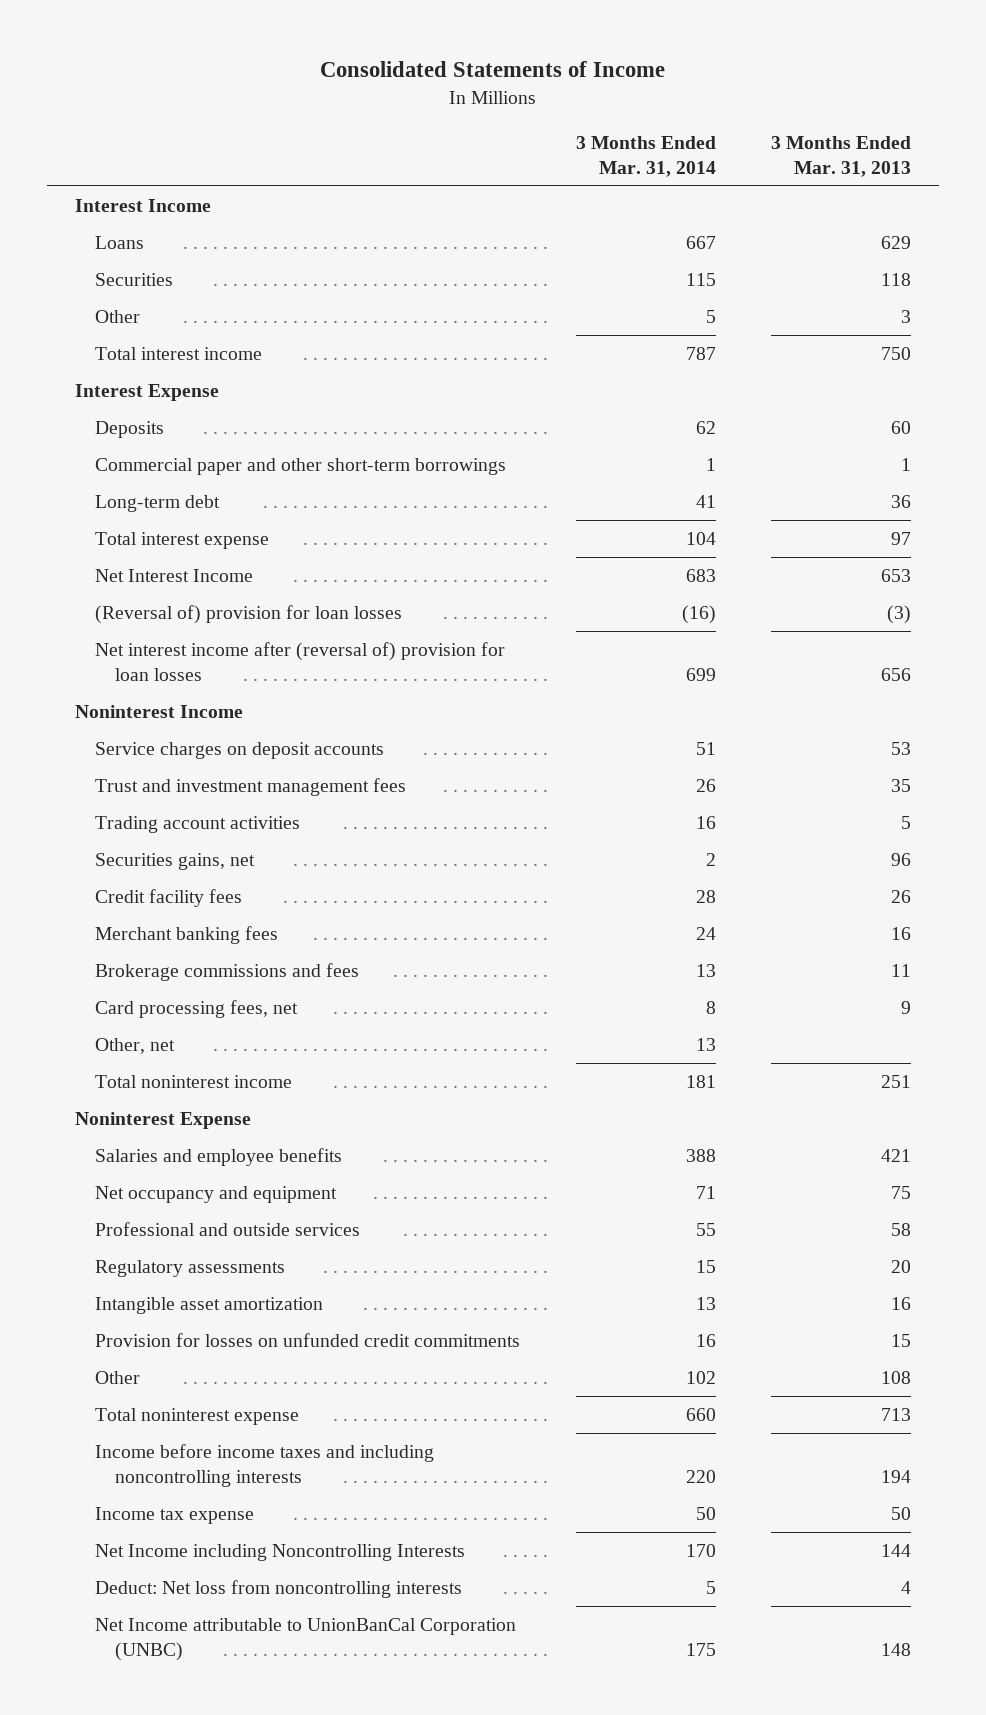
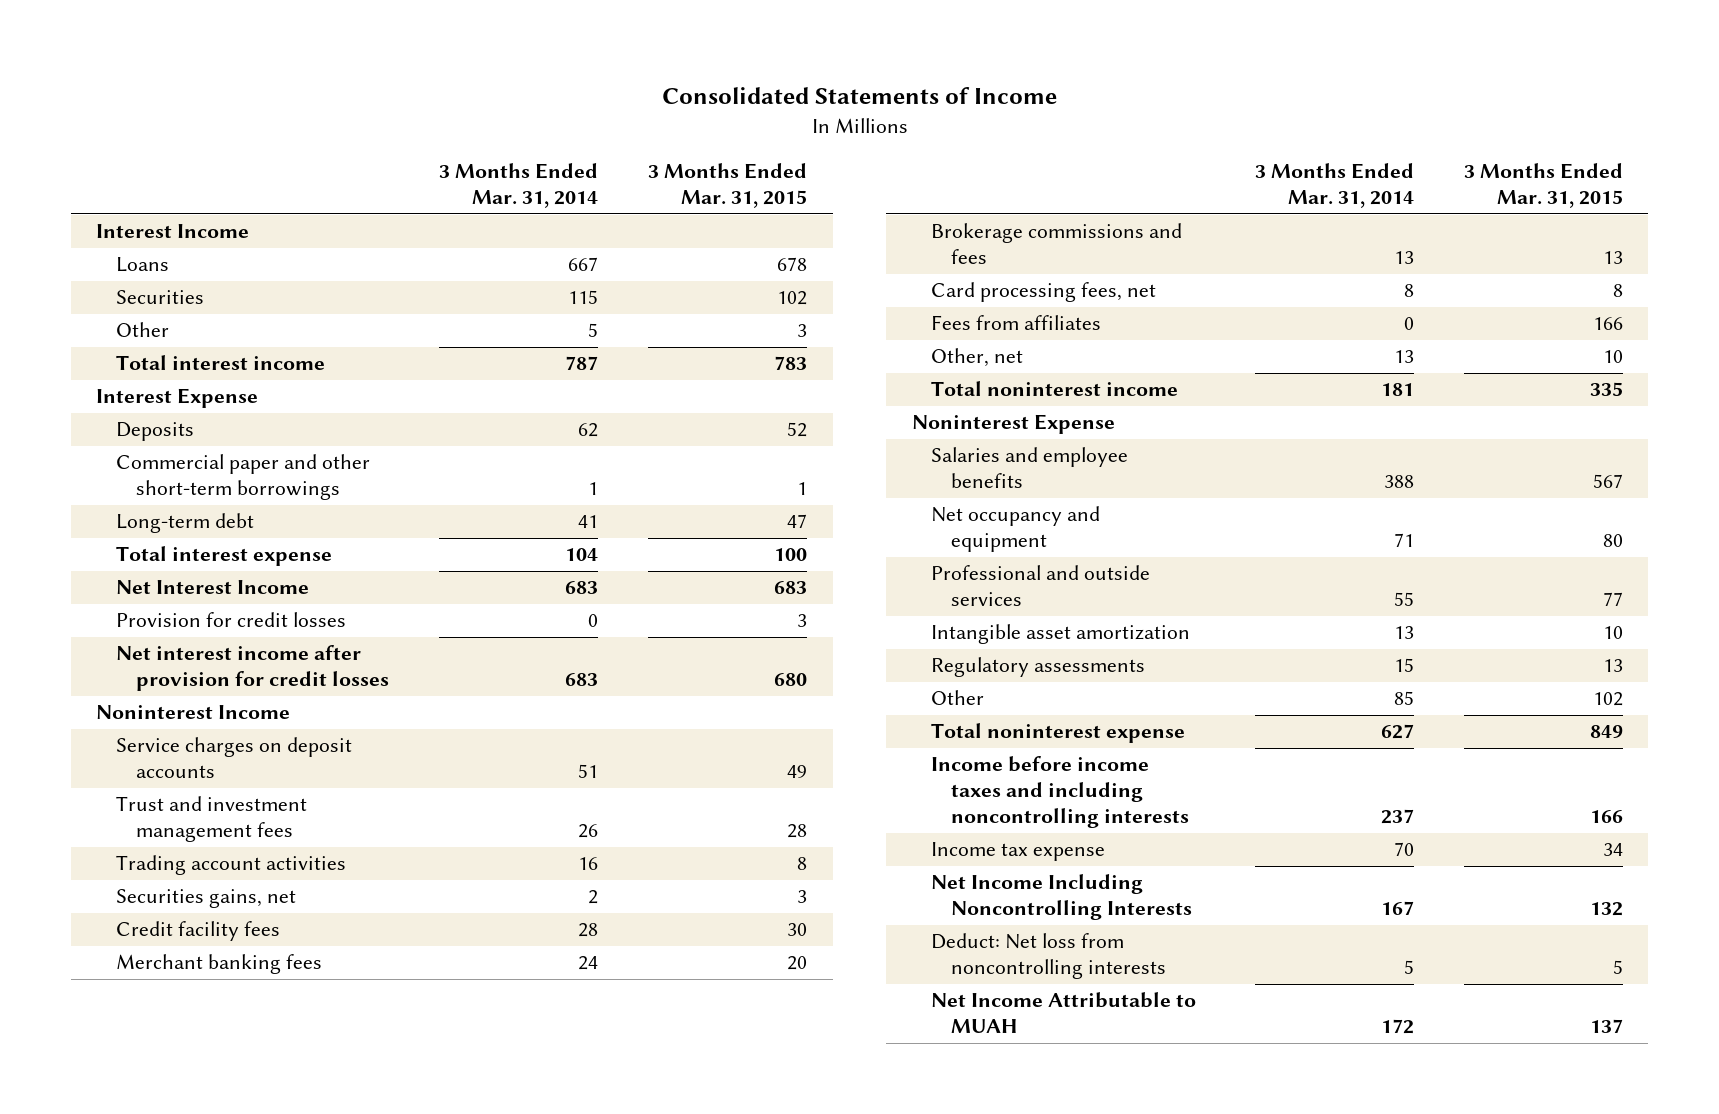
- | 3 Months Ended Mar. 31, 2014 | 3 Months Ended Mar. 31, 2013
+ | 3 Months Ended Mar. 31, 2014 | 3 Months Ended Mar. 31, 2015
- (Reversal of) provision for loan losses | (16) | (3)
- Net interest income after (reversal of) provision for loan losses | 699 | 656
+ Provision for credit losses | 0 | 3
+ Net interest income after provision for credit losses | 683 | 680
+ Fees from affiliates | 0 | 166
- Provision for losses on unfunded credit commitments | 16 | 15
- Other | 102 | 108
- Total noninterest expense | 660 | 713
- Income before income taxes and including noncontrolling interests | 220 | 194
- Income tax expense | 50 | 50
- Net Income including Noncontrolling Interests | 170 | 144
moved down: Regulatory assessments | 15 | 13
+ Other | 85 | 102
+ Total noninterest expense | 627 | 849
+ Income before income taxes and including noncontrolling interests | 237 | 166
+ Income tax expense | 70 | 34
+ Net Income Including Noncontrolling Interests | 167 | 132
- Net Income attributable to UnionBanCal Corporation (UNBC) | 175 | 148
+ Net Income Attributable to MUAH | 172 | 137

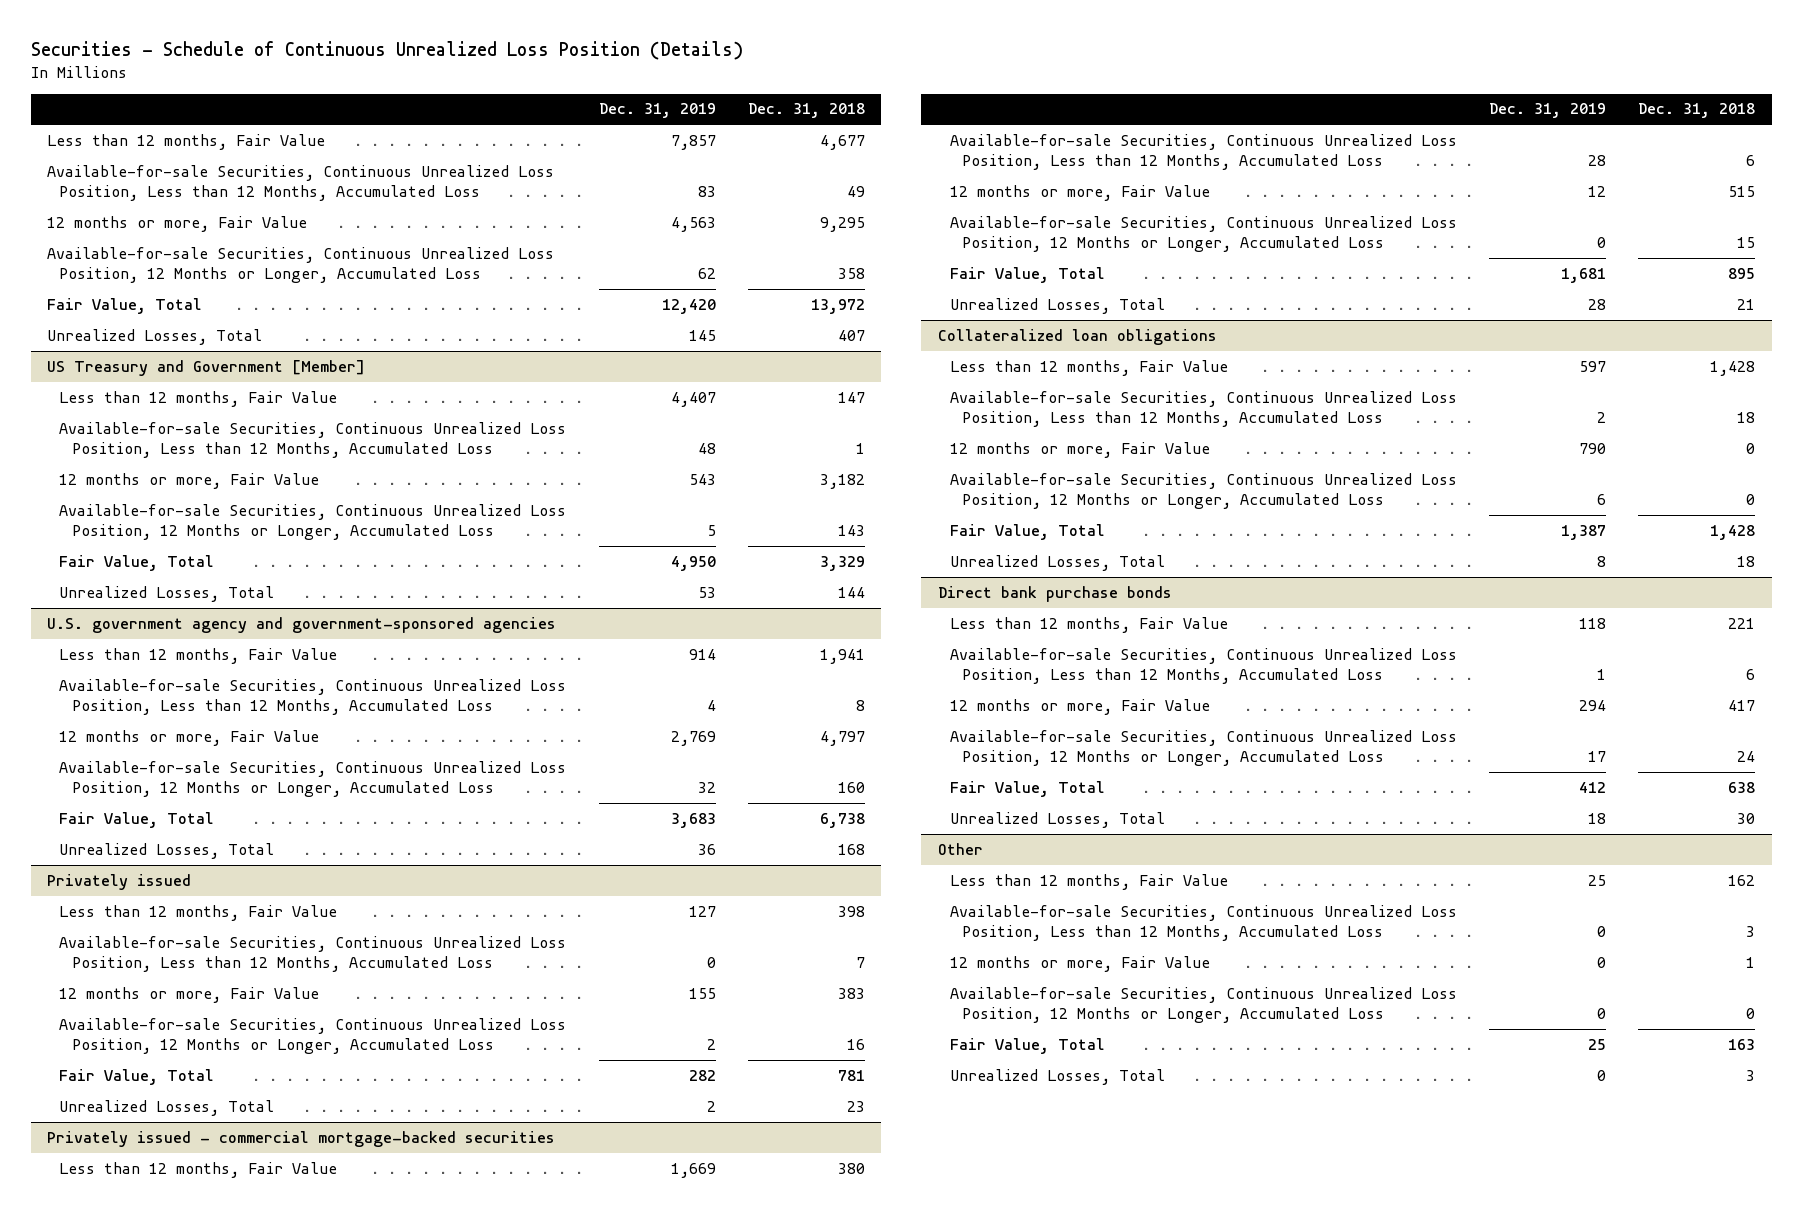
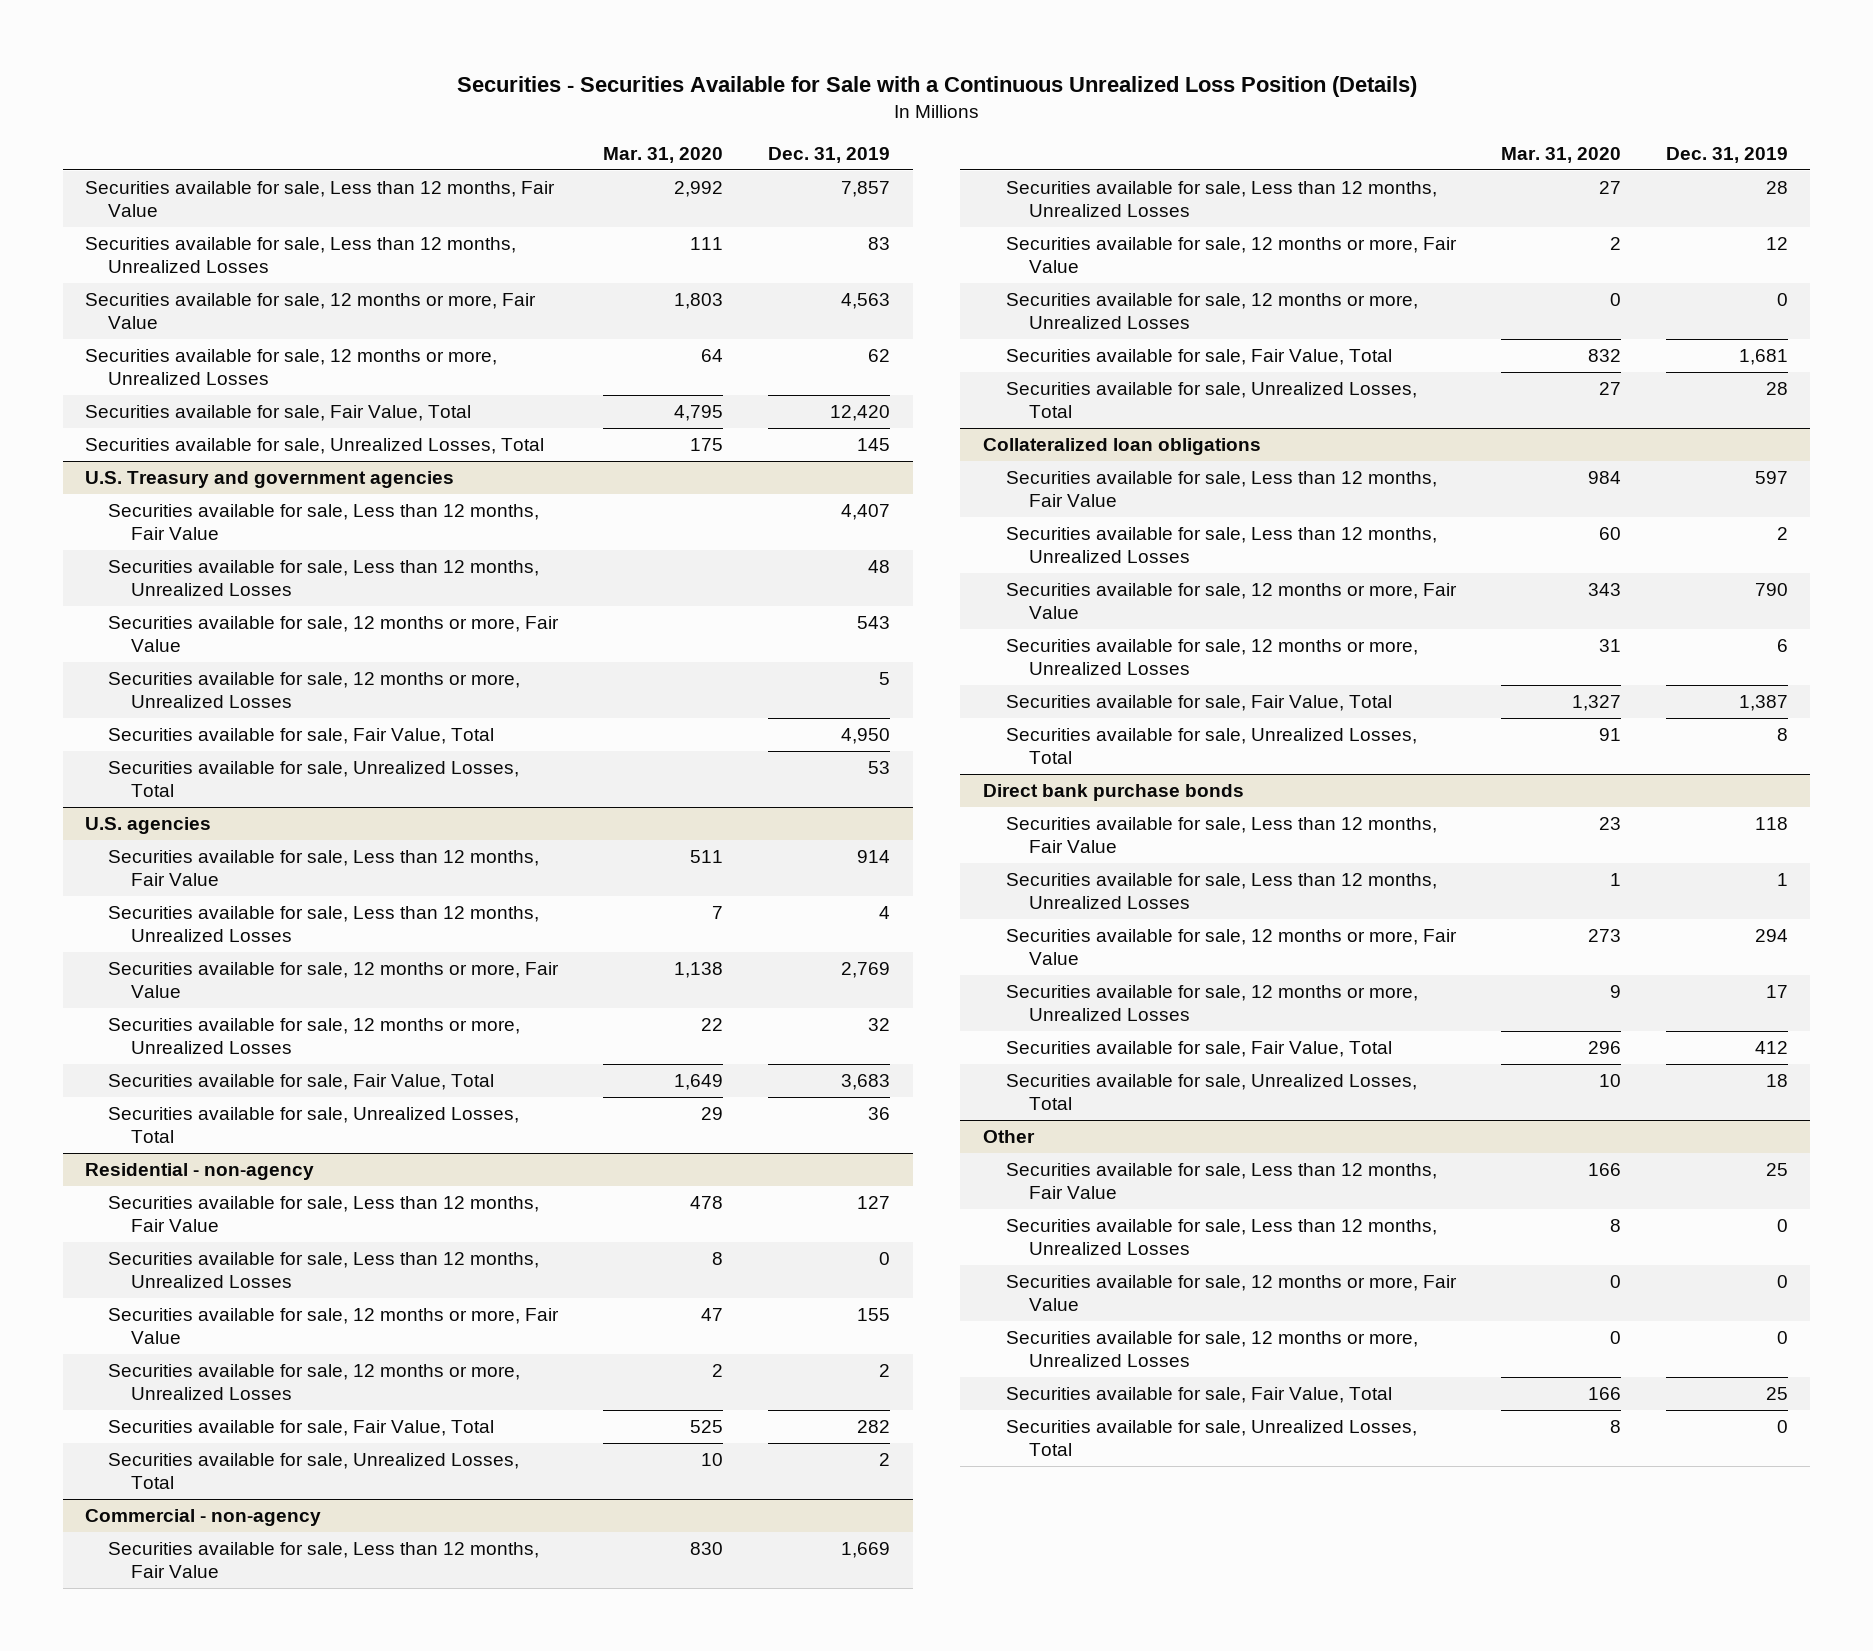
- Securities - Schedule of Continuous Unrealized Loss Position (Details)
+ Securities - Securities Available for Sale with a Continuous Unrealized Loss Position (Details)
- | Dec. 31, 2019 | Dec. 31, 2018
+ | Mar. 31, 2020 | Dec. 31, 2019
- Less than 12 months, Fair Value | 7,857 | 4,677
- Available-for-sale Securities, Continuous Unrealized Loss Position, Less than 12 Months, Accumulated Loss | 83 | 49
- 12 months or more, Fair Value | 4,563 | 9,295
- Available-for-sale Securities, Continuous Unrealized Loss Position, 12 Months or Longer, Accumulated Loss | 62 | 358
- Fair Value, Total | 12,420 | 13,972
- Unrealized Losses, Total | 145 | 407
- US Treasury and Government [Member]
- Less than 12 months, Fair Value | 4,407 | 147
- Available-for-sale Securities, Continuous Unrealized Loss Position, Less than 12 Months, Accumulated Loss | 48 | 1
- 12 months or more, Fair Value | 543 | 3,182
- Available-for-sale Securities, Continuous Unrealized Loss Position, 12 Months or Longer, Accumulated Loss | 5 | 143
- Fair Value, Total | 4,950 | 3,329
- Unrealized Losses, Total | 53 | 144
- U.S. government agency and government-sponsored agencies
- Less than 12 months, Fair Value | 914 | 1,941
- Available-for-sale Securities, Continuous Unrealized Loss Position, Less than 12 Months, Accumulated Loss | 4 | 8
- 12 months or more, Fair Value | 2,769 | 4,797
- Available-for-sale Securities, Continuous Unrealized Loss Position, 12 Months or Longer, Accumulated Loss | 32 | 160
- Fair Value, Total | 3,683 | 6,738
- Unrealized Losses, Total | 36 | 168
- Privately issued
- Less than 12 months, Fair Value | 127 | 398
- Available-for-sale Securities, Continuous Unrealized Loss Position, Less than 12 Months, Accumulated Loss | 0 | 7
- 12 months or more, Fair Value | 155 | 383
- Available-for-sale Securities, Continuous Unrealized Loss Position, 12 Months or Longer, Accumulated Loss | 2 | 16
- Fair Value, Total | 282 | 781
- Unrealized Losses, Total | 2 | 23
- Privately issued - commercial mortgage-backed securities
- Less than 12 months, Fair Value | 1,669 | 380
- Available-for-sale Securities, Continuous Unrealized Loss Position, Less than 12 Months, Accumulated Loss | 28 | 6
- 12 months or more, Fair Value | 12 | 515
- Available-for-sale Securities, Continuous Unrealized Loss Position, 12 Months or Longer, Accumulated Loss | 0 | 15
- Fair Value, Total | 1,681 | 895
- Unrealized Losses, Total | 28 | 21
+ Securities available for sale, Less than 12 months, Fair Value | 2,992 | 7,857
+ Securities available for sale, Less than 12 months, Unrealized Losses | 111 | 83
+ Securities available for sale, 12 months or more, Fair Value | 1,803 | 4,563
+ Securities available for sale, 12 months or more, Unrealized Losses | 64 | 62
+ Securities available for sale, Fair Value, Total | 4,795 | 12,420
+ Securities available for sale, Unrealized Losses, Total | 175 | 145
+ U.S. Treasury and government agencies
+ Securities available for sale, Less than 12 months, Fair Value | | 4,407
+ Securities available for sale, Less than 12 months, Unrealized Losses | | 48
+ Securities available for sale, 12 months or more, Fair Value | | 543
+ Securities available for sale, 12 months or more, Unrealized Losses | | 5
+ Securities available for sale, Fair Value, Total | | 4,950
+ Securities available for sale, Unrealized Losses, Total | | 53
+ U.S. agencies
+ Securities available for sale, Less than 12 months, Fair Value | 511 | 914
+ Securities available for sale, Less than 12 months, Unrealized Losses | 7 | 4
+ Securities available for sale, 12 months or more, Fair Value | 1,138 | 2,769
+ Securities available for sale, 12 months or more, Unrealized Losses | 22 | 32
+ Securities available for sale, Fair Value, Total | 1,649 | 3,683
+ Securities available for sale, Unrealized Losses, Total | 29 | 36
+ Residential - non-agency
+ Securities available for sale, Less than 12 months, Fair Value | 478 | 127
+ Securities available for sale, Less than 12 months, Unrealized Losses | 8 | 0
+ Securities available for sale, 12 months or more, Fair Value | 47 | 155
+ Securities available for sale, 12 months or more, Unrealized Losses | 2 | 2
+ Securities available for sale, Fair Value, Total | 525 | 282
+ Securities available for sale, Unrealized Losses, Total | 10 | 2
+ Commercial - non-agency
+ Securities available for sale, Less than 12 months, Fair Value | 830 | 1,669
+ Securities available for sale, Less than 12 months, Unrealized Losses | 27 | 28
+ Securities available for sale, 12 months or more, Fair Value | 2 | 12
+ Securities available for sale, 12 months or more, Unrealized Losses | 0 | 0
+ Securities available for sale, Fair Value, Total | 832 | 1,681
+ Securities available for sale, Unrealized Losses, Total | 27 | 28
@ Collateralized loan obligations
- Less than 12 months, Fair Value | 597 | 1,428
- Available-for-sale Securities, Continuous Unrealized Loss Position, Less than 12 Months, Accumulated Loss | 2 | 18
- 12 months or more, Fair Value | 790 | 0
- Available-for-sale Securities, Continuous Unrealized Loss Position, 12 Months or Longer, Accumulated Loss | 6 | 0
- Fair Value, Total | 1,387 | 1,428
- Unrealized Losses, Total | 8 | 18
+ Securities available for sale, Less than 12 months, Fair Value | 984 | 597
+ Securities available for sale, Less than 12 months, Unrealized Losses | 60 | 2
+ Securities available for sale, 12 months or more, Fair Value | 343 | 790
+ Securities available for sale, 12 months or more, Unrealized Losses | 31 | 6
+ Securities available for sale, Fair Value, Total | 1,327 | 1,387
+ Securities available for sale, Unrealized Losses, Total | 91 | 8
@ Direct bank purchase bonds
- Less than 12 months, Fair Value | 118 | 221
- Available-for-sale Securities, Continuous Unrealized Loss Position, Less than 12 Months, Accumulated Loss | 1 | 6
- 12 months or more, Fair Value | 294 | 417
- Available-for-sale Securities, Continuous Unrealized Loss Position, 12 Months or Longer, Accumulated Loss | 17 | 24
- Fair Value, Total | 412 | 638
- Unrealized Losses, Total | 18 | 30
+ Securities available for sale, Less than 12 months, Fair Value | 23 | 118
+ Securities available for sale, Less than 12 months, Unrealized Losses | 1 | 1
+ Securities available for sale, 12 months or more, Fair Value | 273 | 294
+ Securities available for sale, 12 months or more, Unrealized Losses | 9 | 17
+ Securities available for sale, Fair Value, Total | 296 | 412
+ Securities available for sale, Unrealized Losses, Total | 10 | 18
@ Other
- Less than 12 months, Fair Value | 25 | 162
- Available-for-sale Securities, Continuous Unrealized Loss Position, Less than 12 Months, Accumulated Loss | 0 | 3
- 12 months or more, Fair Value | 0 | 1
- Available-for-sale Securities, Continuous Unrealized Loss Position, 12 Months or Longer, Accumulated Loss | 0 | 0
- Fair Value, Total | 25 | 163
- Unrealized Losses, Total | 0 | 3
+ Securities available for sale, Less than 12 months, Fair Value | 166 | 25
+ Securities available for sale, Less than 12 months, Unrealized Losses | 8 | 0
+ Securities available for sale, 12 months or more, Fair Value | 0 | 0
+ Securities available for sale, 12 months or more, Unrealized Losses | 0 | 0
+ Securities available for sale, Fair Value, Total | 166 | 25
+ Securities available for sale, Unrealized Losses, Total | 8 | 0

